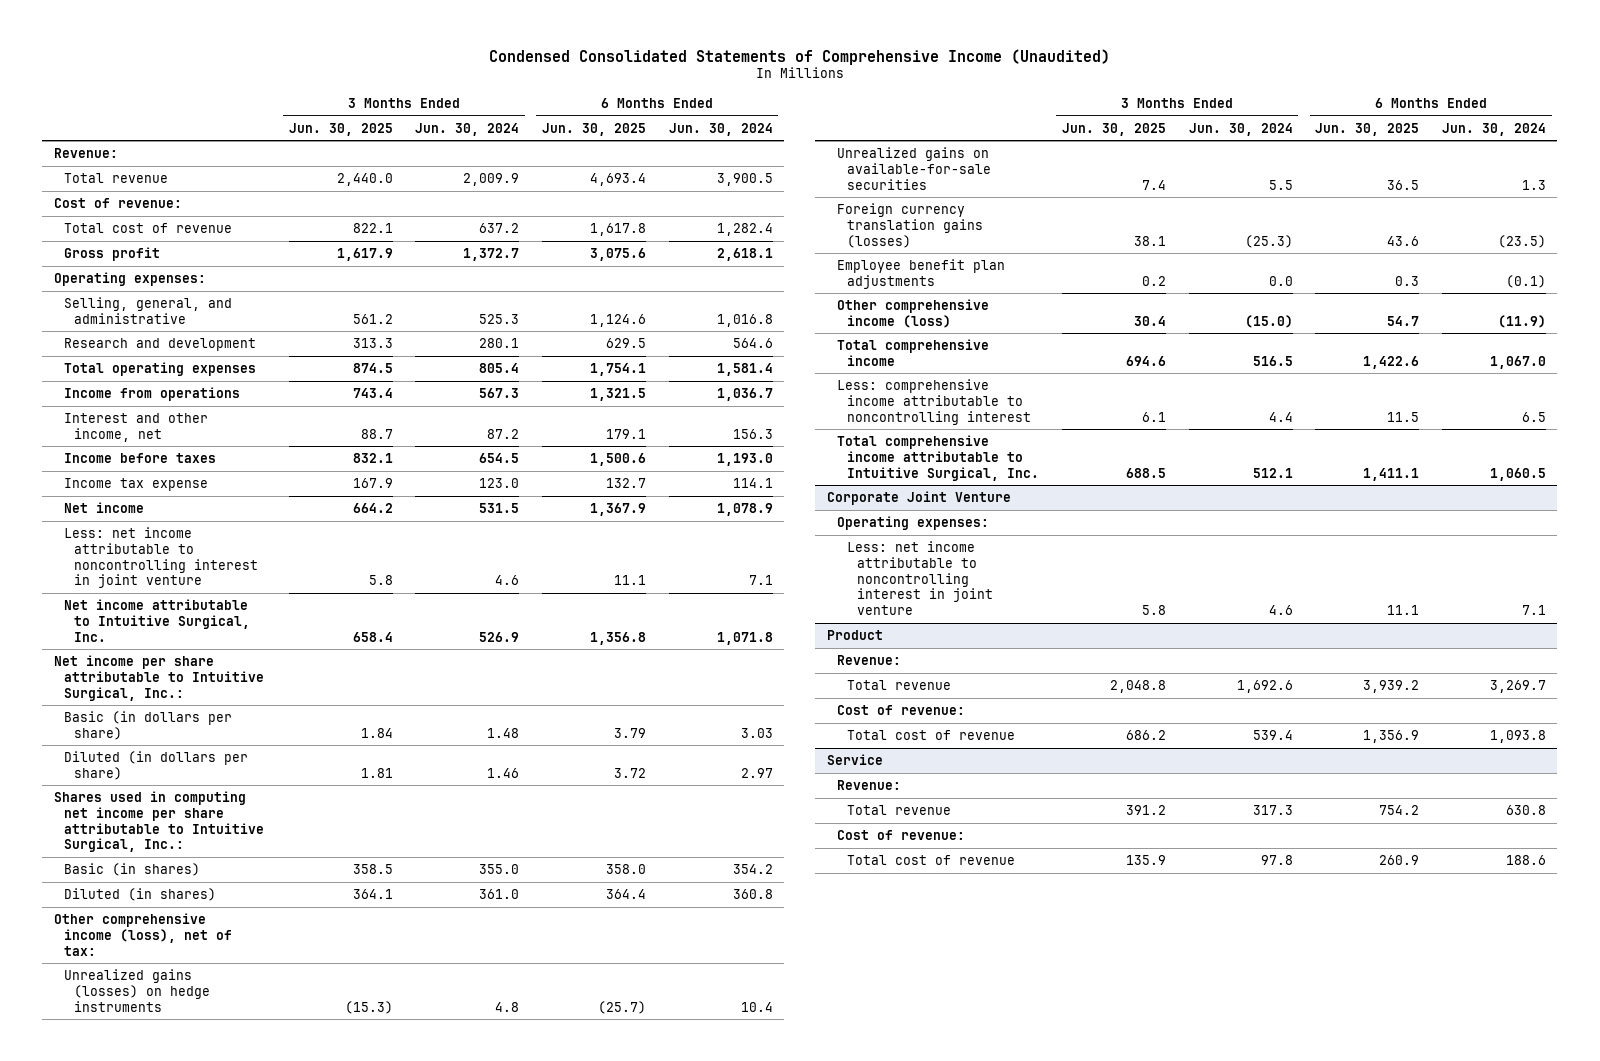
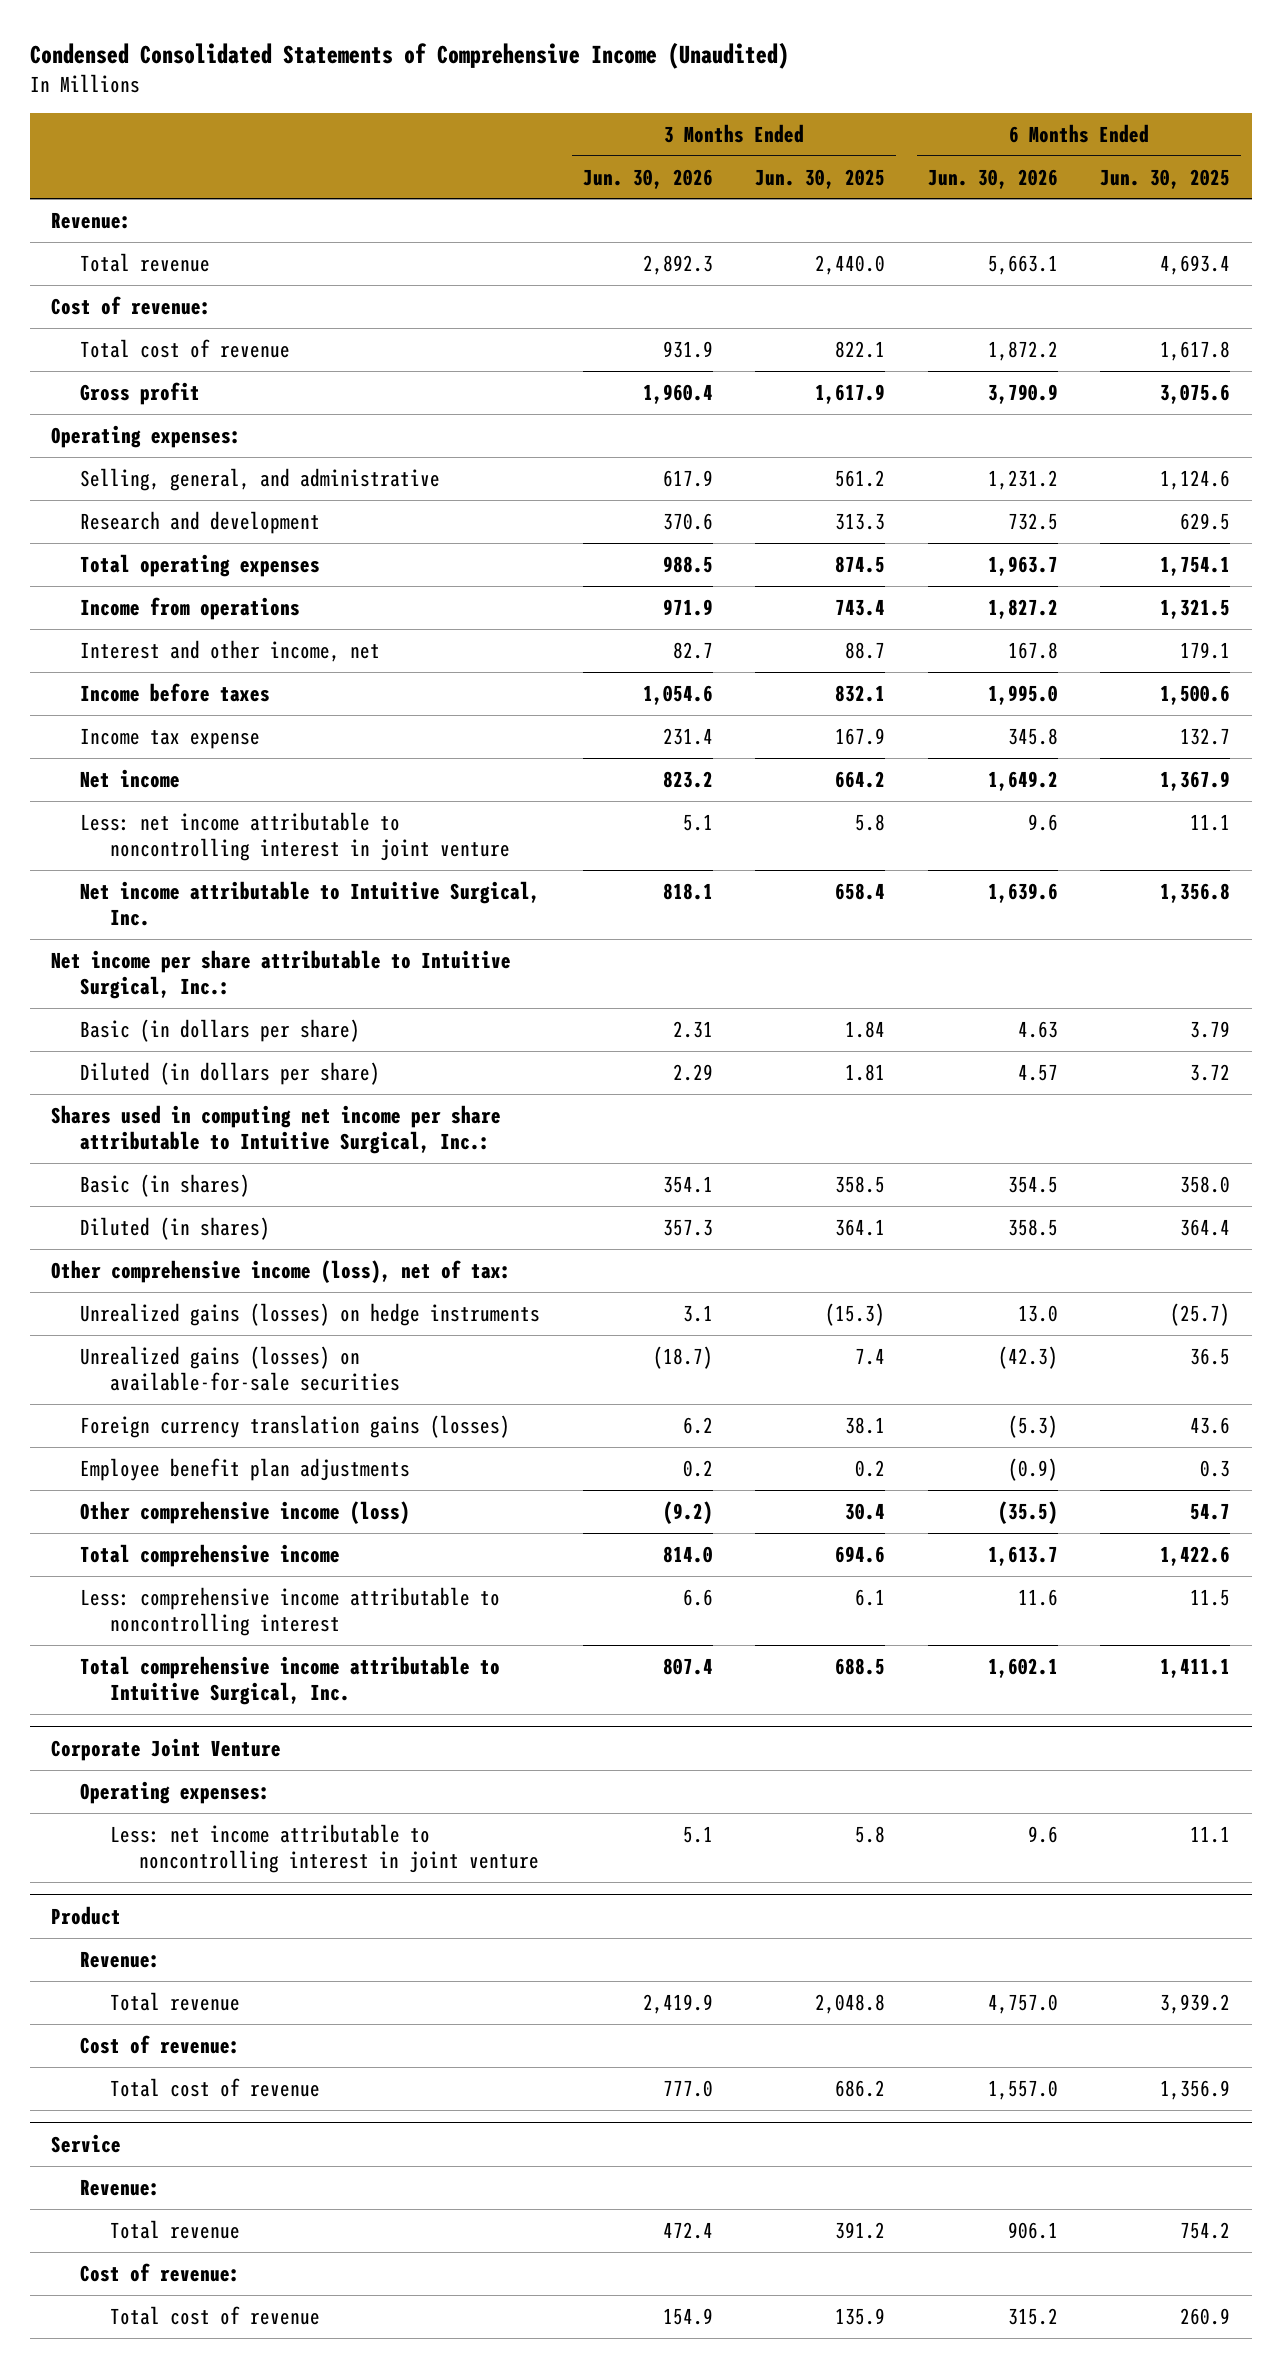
- | 3 Months Ended Jun. 30, 2025 | 3 Months Ended Jun. 30, 2024 | 6 Months Ended Jun. 30, 2025 | 6 Months Ended Jun. 30, 2024
+ | 3 Months Ended Jun. 30, 2026 | 3 Months Ended Jun. 30, 2025 | 6 Months Ended Jun. 30, 2026 | 6 Months Ended Jun. 30, 2025
- Unrealized gains on available-for-sale securities | 7.4 | 5.5 | 36.5 | 1.3
+ Unrealized gains (losses) on available-for-sale securities | (18.7) | 7.4 | (42.3) | 36.5

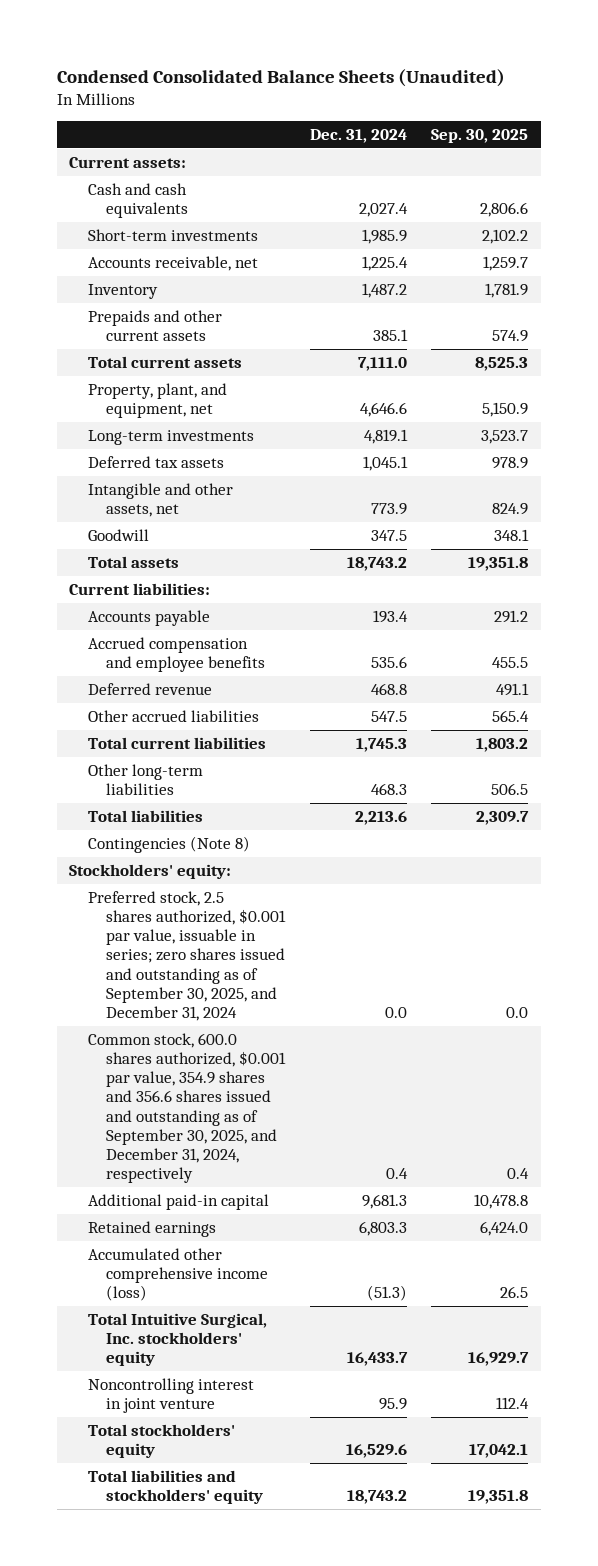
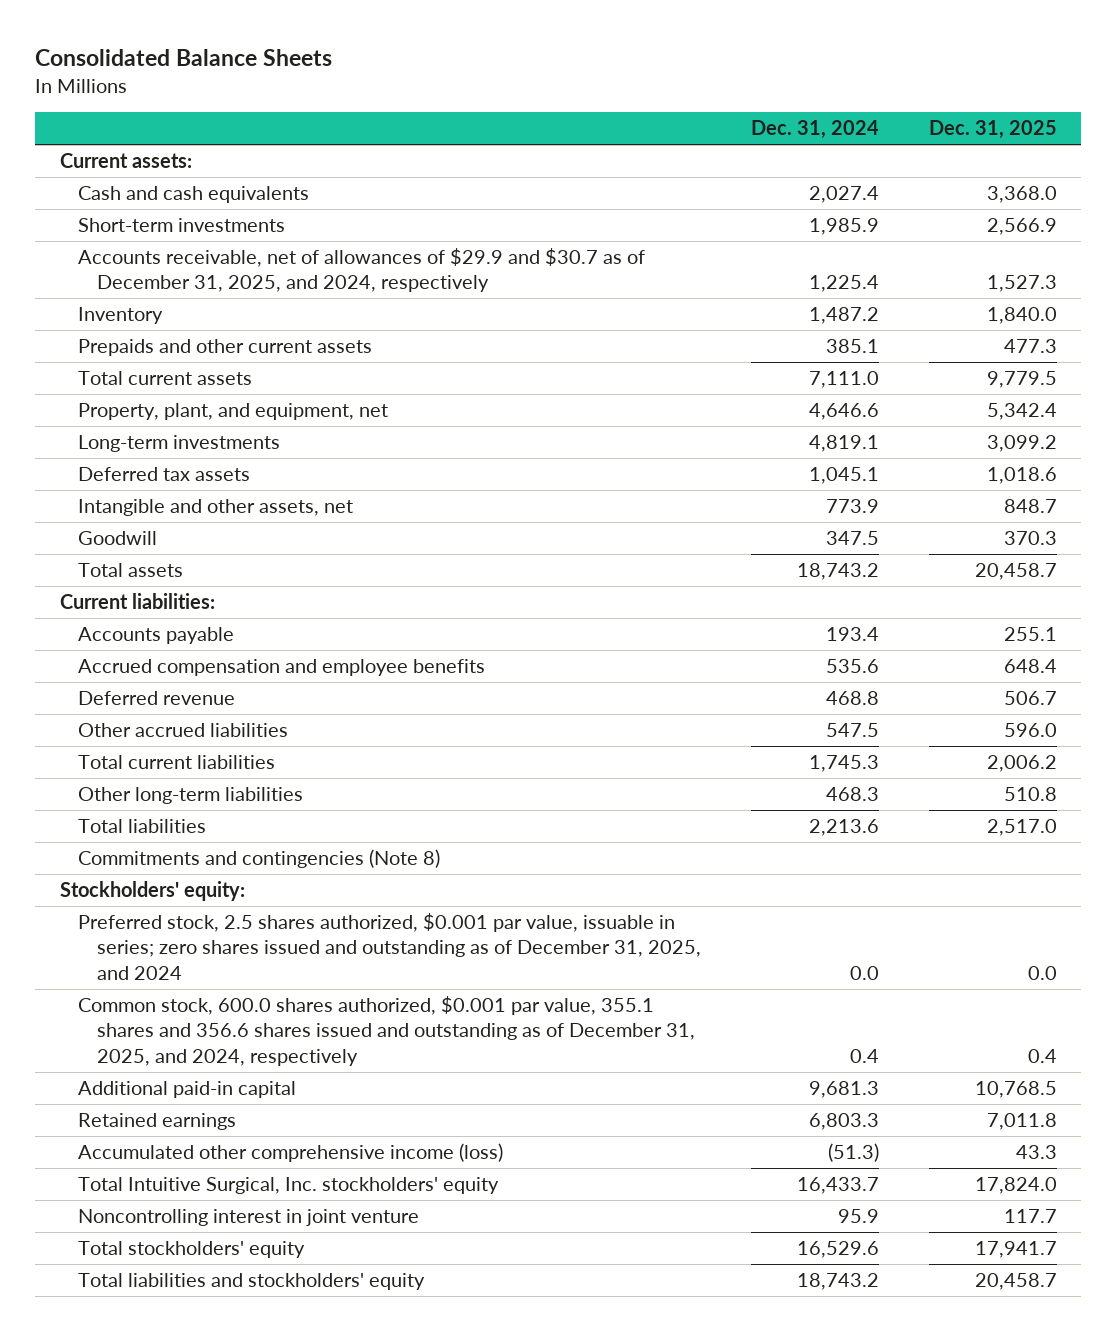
- Condensed Consolidated Balance Sheets (Unaudited)
+ Consolidated Balance Sheets
- | Dec. 31, 2024 | Sep. 30, 2025
+ | Dec. 31, 2024 | Dec. 31, 2025
- Accounts receivable, net | 1,225.4 | 1,259.7
+ Accounts receivable, net of allowances of $29.9 and $30.7 as of December 31, 2025, and 2024, respectively | 1,225.4 | 1,527.3
- Contingencies (Note 8)
+ Commitments and contingencies (Note 8)
- Preferred stock, 2.5 shares authorized, $0.001 par value, issuable in series; zero shares issued and outstanding as of September 30, 2025, and December 31, 2024 | 0.0 | 0.0
- Common stock, 600.0 shares authorized, $0.001 par value, 354.9 shares and 356.6 shares issued and outstanding as of September 30, 2025, and December 31, 2024, respectively | 0.4 | 0.4
+ Preferred stock, 2.5 shares authorized, $0.001 par value, issuable in series; zero shares issued and outstanding as of December 31, 2025, and 2024 | 0.0 | 0.0
+ Common stock, 600.0 shares authorized, $0.001 par value, 355.1 shares and 356.6 shares issued and outstanding as of December 31, 2025, and 2024, respectively | 0.4 | 0.4

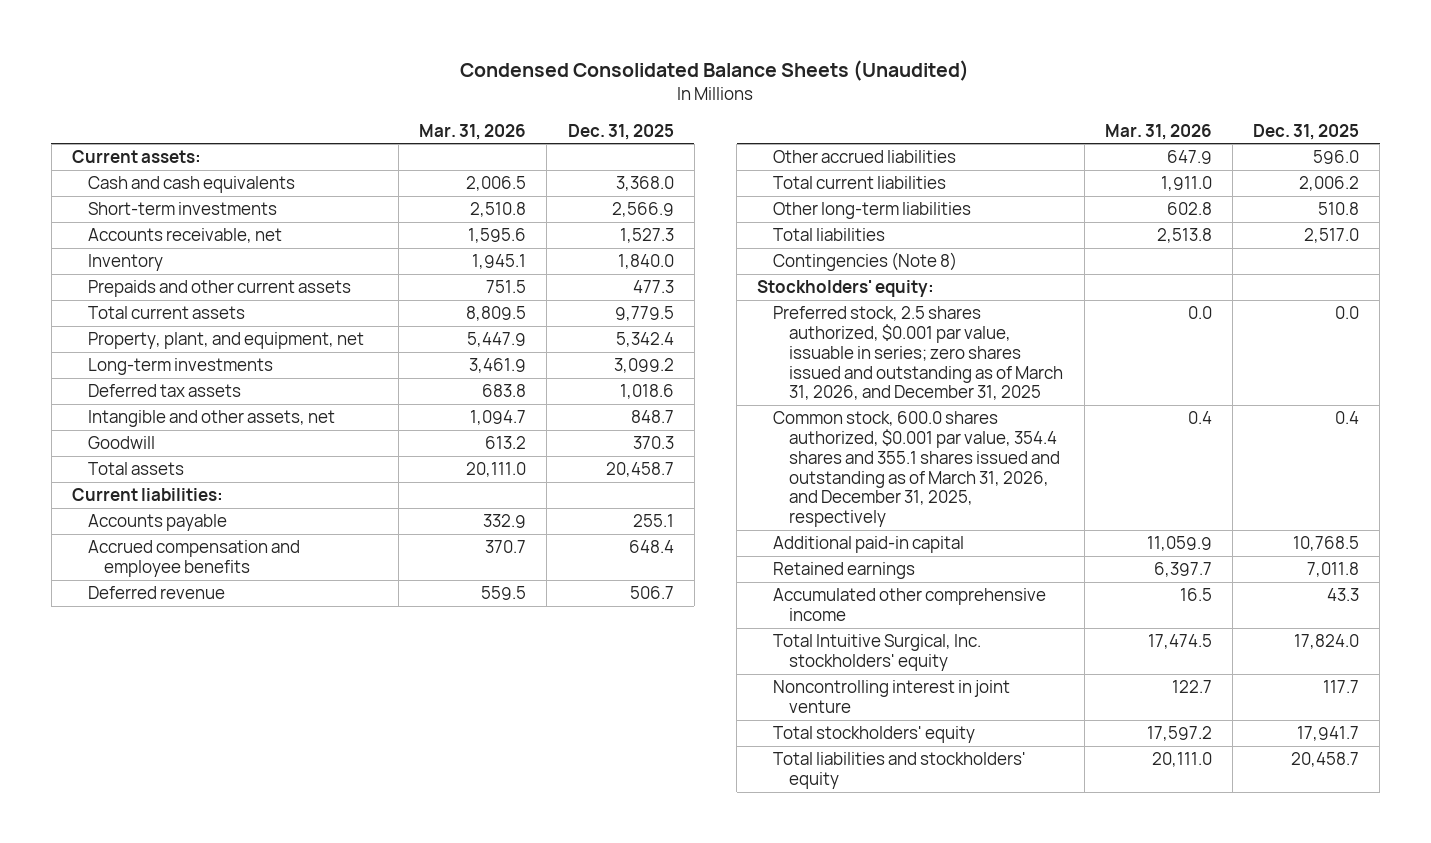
- Consolidated Balance Sheets
+ Condensed Consolidated Balance Sheets (Unaudited)
- | Dec. 31, 2024 | Dec. 31, 2025
+ | Mar. 31, 2026 | Dec. 31, 2025
- Accounts receivable, net of allowances of $29.9 and $30.7 as of December 31, 2025, and 2024, respectively | 1,225.4 | 1,527.3
+ Accounts receivable, net | 1,595.6 | 1,527.3
- Commitments and contingencies (Note 8)
+ Contingencies (Note 8)
- Preferred stock, 2.5 shares authorized, $0.001 par value, issuable in series; zero shares issued and outstanding as of December 31, 2025, and 2024 | 0.0 | 0.0
- Common stock, 600.0 shares authorized, $0.001 par value, 355.1 shares and 356.6 shares issued and outstanding as of December 31, 2025, and 2024, respectively | 0.4 | 0.4
+ Preferred stock, 2.5 shares authorized, $0.001 par value, issuable in series; zero shares issued and outstanding as of March 31, 2026, and December 31, 2025 | 0.0 | 0.0
+ Common stock, 600.0 shares authorized, $0.001 par value, 354.4 shares and 355.1 shares issued and outstanding as of March 31, 2026, and December 31, 2025, respectively | 0.4 | 0.4
- Accumulated other comprehensive income (loss) | (51.3) | 43.3
+ Accumulated other comprehensive income | 16.5 | 43.3

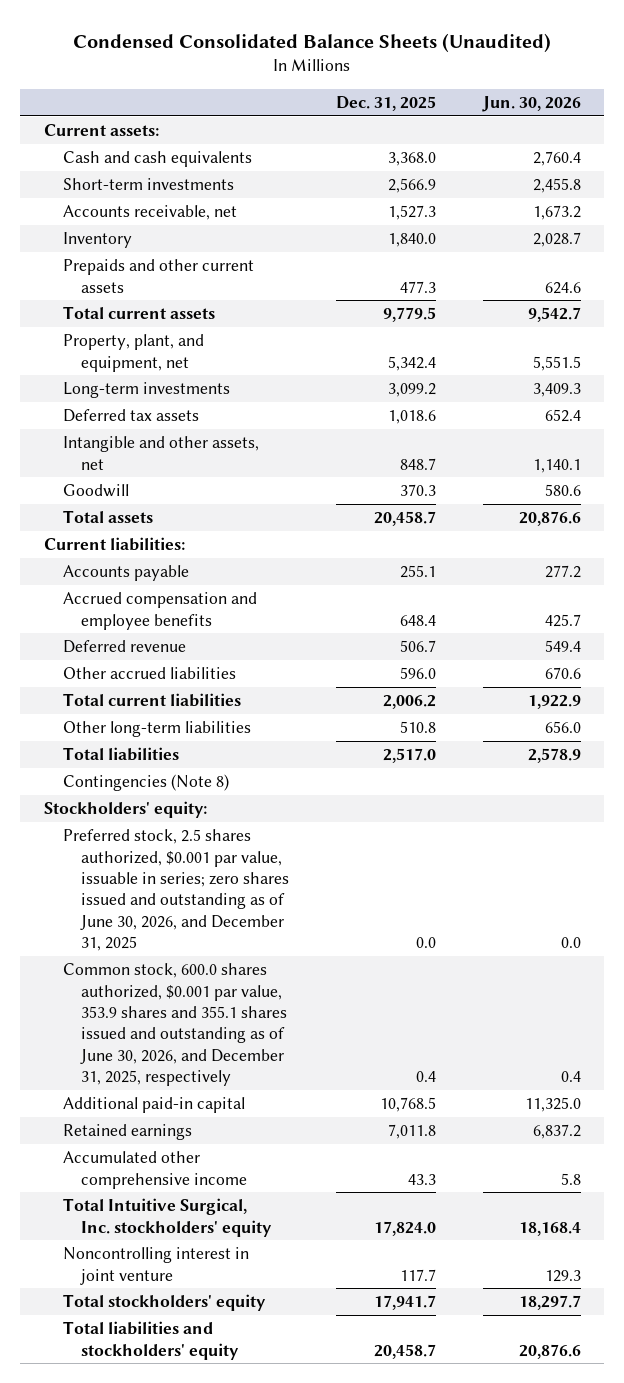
- | Mar. 31, 2026 | Dec. 31, 2025
+ | Dec. 31, 2025 | Jun. 30, 2026
- Preferred stock, 2.5 shares authorized, $0.001 par value, issuable in series; zero shares issued and outstanding as of March 31, 2026, and December 31, 2025 | 0.0 | 0.0
- Common stock, 600.0 shares authorized, $0.001 par value, 354.4 shares and 355.1 shares issued and outstanding as of March 31, 2026, and December 31, 2025, respectively | 0.4 | 0.4
+ Preferred stock, 2.5 shares authorized, $0.001 par value, issuable in series; zero shares issued and outstanding as of June 30, 2026, and December 31, 2025 | 0.0 | 0.0
+ Common stock, 600.0 shares authorized, $0.001 par value, 353.9 shares and 355.1 shares issued and outstanding as of June 30, 2026, and December 31, 2025, respectively | 0.4 | 0.4

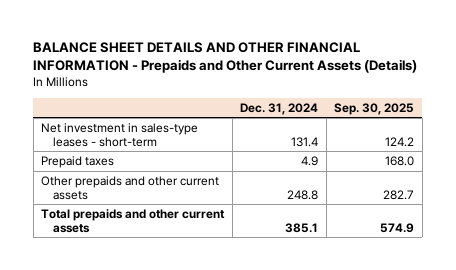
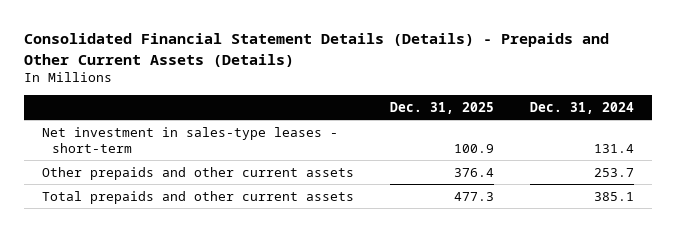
- BALANCE SHEET DETAILS AND OTHER FINANCIAL INFORMATION - Prepaids and Other Current Assets (Details)
+ Consolidated Financial Statement Details (Details) - Prepaids and Other Current Assets (Details)
- | Dec. 31, 2024 | Sep. 30, 2025
+ | Dec. 31, 2025 | Dec. 31, 2024
- Prepaid taxes | 4.9 | 168.0
- Other prepaids and other current assets | 248.8 | 282.7
+ Other prepaids and other current assets | 376.4 | 253.7

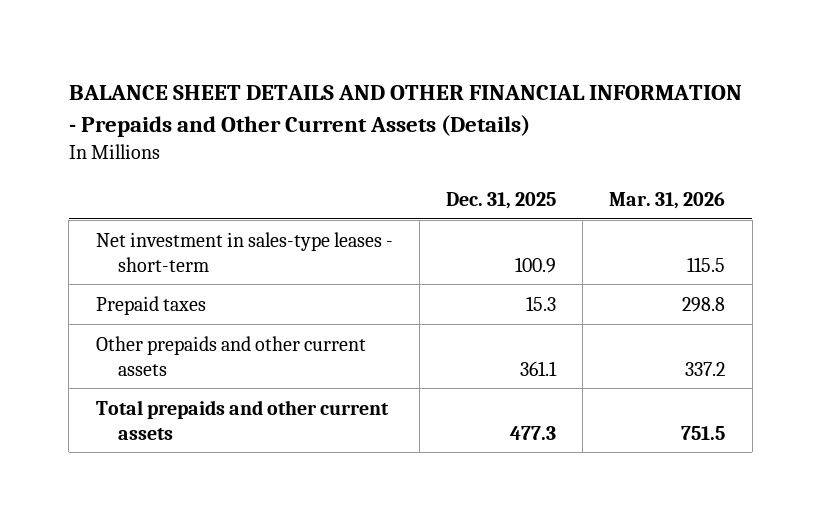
- Consolidated Financial Statement Details (Details) - Prepaids and Other Current Assets (Details)
+ BALANCE SHEET DETAILS AND OTHER FINANCIAL INFORMATION - Prepaids and Other Current Assets (Details)
- | Dec. 31, 2025 | Dec. 31, 2024
+ | Dec. 31, 2025 | Mar. 31, 2026
- Other prepaids and other current assets | 376.4 | 253.7
+ Prepaid taxes | 15.3 | 298.8
+ Other prepaids and other current assets | 361.1 | 337.2

